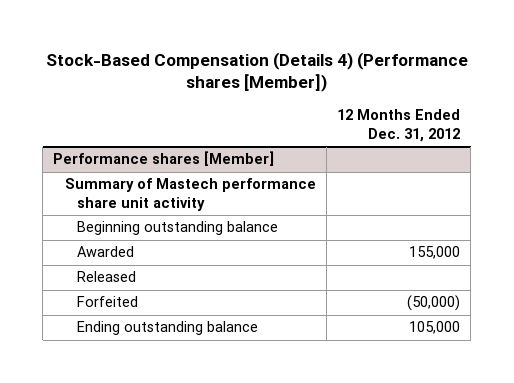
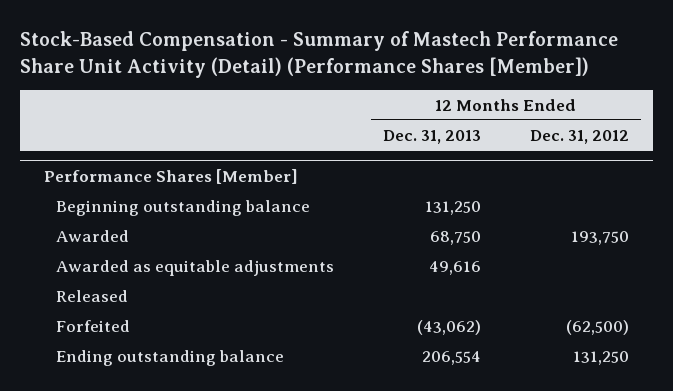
- Stock-Based Compensation (Details 4) (Performance shares [Member])
+ Stock-Based Compensation - Summary of Mastech Performance Share Unit Activity (Detail) (Performance Shares [Member])
- | 12 Months Ended Dec. 31, 2012
+ | 12 Months Ended Dec. 31, 2013 | 12 Months Ended Dec. 31, 2012
- Performance shares [Member]
- Summary of Mastech performance share unit activity
+ Performance Shares [Member]
- Awarded | 155,000
+ Awarded | 68,750 | 193,750
+ Awarded as equitable adjustments | 49,616 |
- Forfeited | (50,000)
- Ending outstanding balance | 105,000
+ Forfeited | (43,062) | (62,500)
+ Ending outstanding balance | 206,554 | 131,250

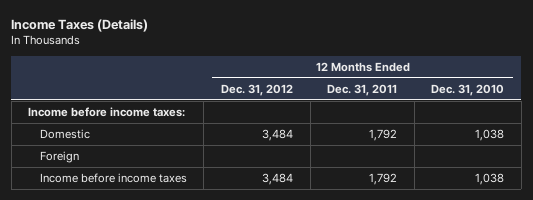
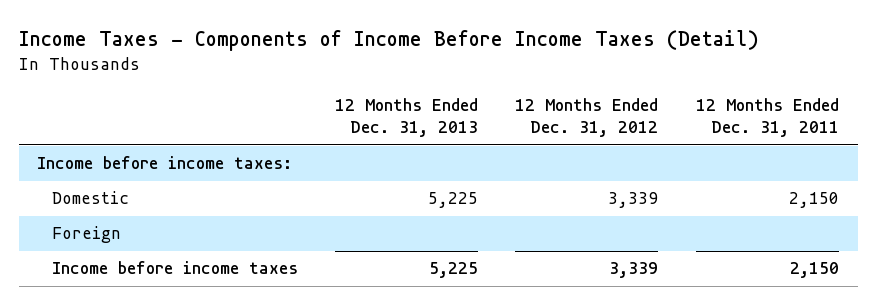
- Income Taxes (Details)
+ Income Taxes - Components of Income Before Income Taxes (Detail)
- | 12 Months Ended Dec. 31, 2012 | 12 Months Ended Dec. 31, 2011 | 12 Months Ended Dec. 31, 2010
+ | 12 Months Ended Dec. 31, 2013 | 12 Months Ended Dec. 31, 2012 | 12 Months Ended Dec. 31, 2011
- Domestic | 3,484 | 1,792 | 1,038
+ Domestic | 5,225 | 3,339 | 2,150
- Income before income taxes | 3,484 | 1,792 | 1,038
+ Income before income taxes | 5,225 | 3,339 | 2,150

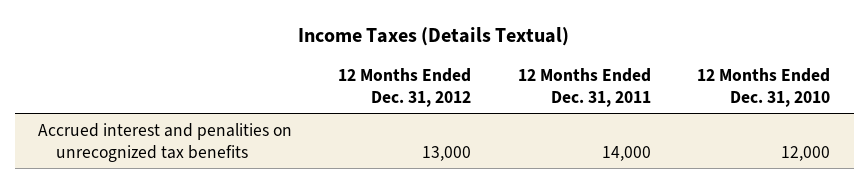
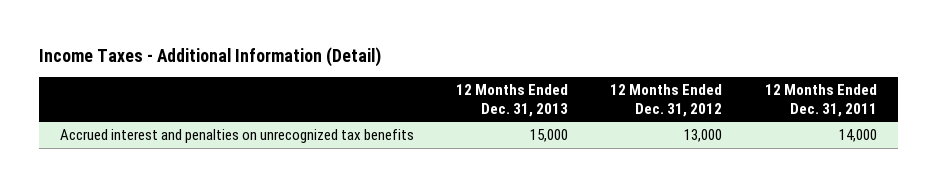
- Income Taxes (Details Textual)
+ Income Taxes - Additional Information (Detail)
- | 12 Months Ended Dec. 31, 2012 | 12 Months Ended Dec. 31, 2011 | 12 Months Ended Dec. 31, 2010
+ | 12 Months Ended Dec. 31, 2013 | 12 Months Ended Dec. 31, 2012 | 12 Months Ended Dec. 31, 2011
- Accrued interest and penalities on unrecognized tax benefits | 13,000 | 14,000 | 12,000
+ Accrued interest and penalties on unrecognized tax benefits | 15,000 | 13,000 | 14,000

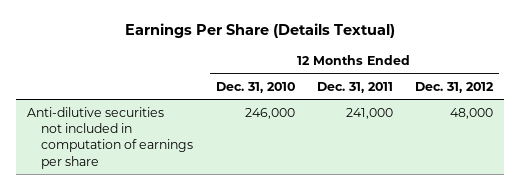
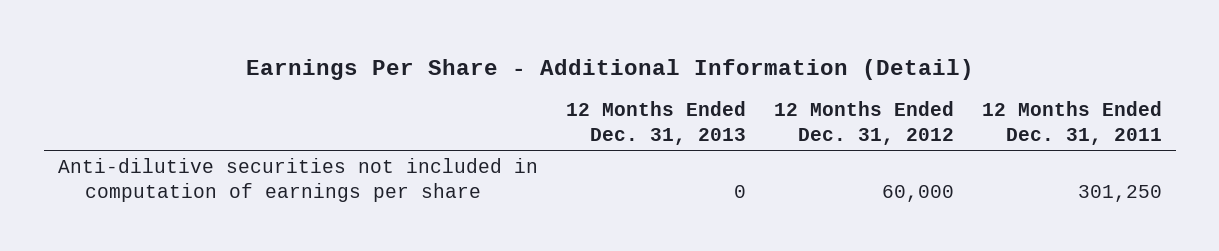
- Earnings Per Share (Details Textual)
+ Earnings Per Share - Additional Information (Detail)
- | 12 Months Ended Dec. 31, 2010 | 12 Months Ended Dec. 31, 2011 | 12 Months Ended Dec. 31, 2012
+ | 12 Months Ended Dec. 31, 2013 | 12 Months Ended Dec. 31, 2012 | 12 Months Ended Dec. 31, 2011
- Anti-dilutive securities not included in computation of earnings per share | 246,000 | 241,000 | 48,000
+ Anti-dilutive securities not included in computation of earnings per share | 0 | 60,000 | 301,250

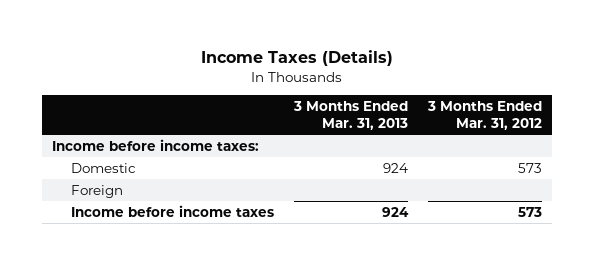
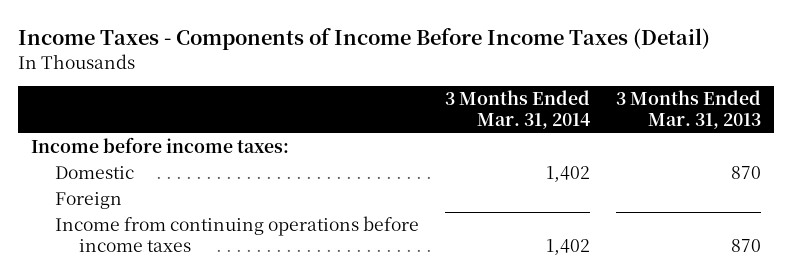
- Income Taxes (Details)
+ Income Taxes - Components of Income Before Income Taxes (Detail)
- | 3 Months Ended Mar. 31, 2013 | 3 Months Ended Mar. 31, 2012
+ | 3 Months Ended Mar. 31, 2014 | 3 Months Ended Mar. 31, 2013
- Domestic | 924 | 573
+ Domestic | 1,402 | 870
- Income before income taxes | 924 | 573
+ Income from continuing operations before income taxes | 1,402 | 870

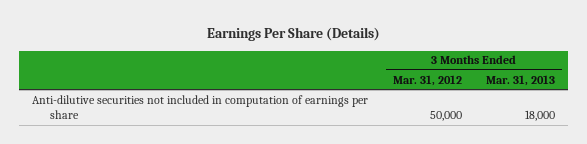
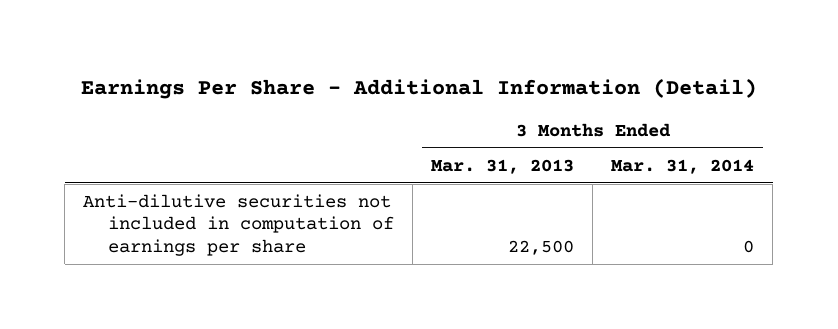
- Earnings Per Share (Details)
+ Earnings Per Share - Additional Information (Detail)
- | 3 Months Ended Mar. 31, 2012 | 3 Months Ended Mar. 31, 2013
+ | 3 Months Ended Mar. 31, 2013 | 3 Months Ended Mar. 31, 2014
- Anti-dilutive securities not included in computation of earnings per share | 50,000 | 18,000
+ Anti-dilutive securities not included in computation of earnings per share | 22,500 | 0

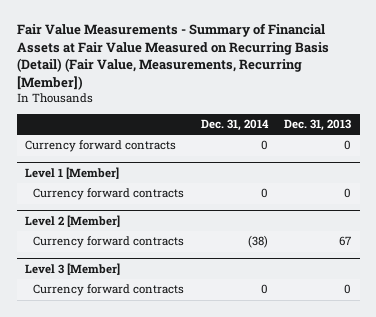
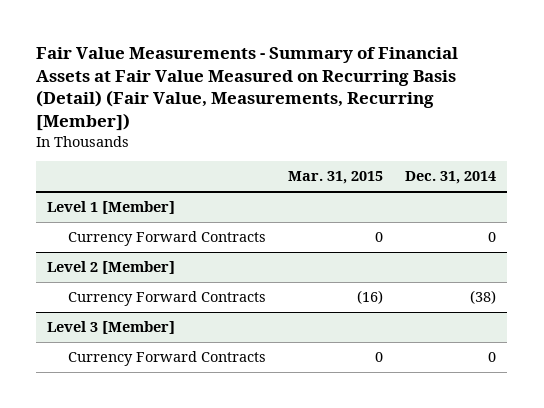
- | Dec. 31, 2014 | Dec. 31, 2013
+ | Mar. 31, 2015 | Dec. 31, 2014
- Currency forward contracts | 0 | 0
@ Level 1 [Member]
- Currency forward contracts | 0 | 0
+ Currency Forward Contracts | 0 | 0
@ Level 2 [Member]
- Currency forward contracts | (38) | 67
+ Currency Forward Contracts | (16) | (38)
@ Level 3 [Member]
- Currency forward contracts | 0 | 0
+ Currency Forward Contracts | 0 | 0

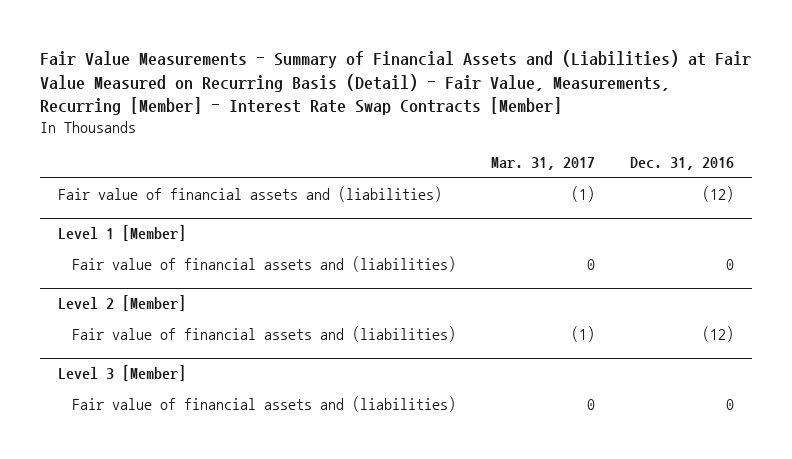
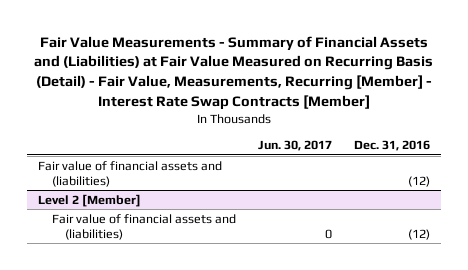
- | Mar. 31, 2017 | Dec. 31, 2016
+ | Jun. 30, 2017 | Dec. 31, 2016
- Level 1 [Member]
- Fair value of financial assets and (liabilities) | 0 | 0
- Level 3 [Member]
- Fair value of financial assets and (liabilities) | 0 | 0

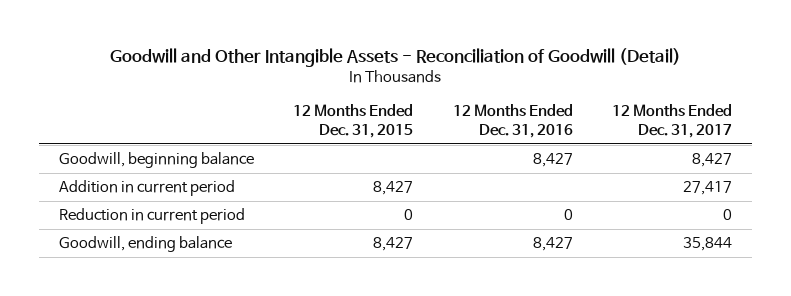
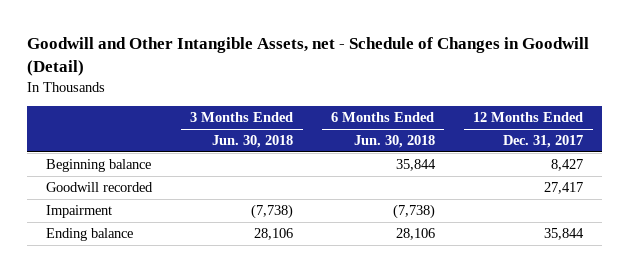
- Goodwill and Other Intangible Assets - Reconciliation of Goodwill (Detail)
+ Goodwill and Other Intangible Assets, net - Schedule of Changes in Goodwill (Detail)
- | 12 Months Ended Dec. 31, 2015 | 12 Months Ended Dec. 31, 2016 | 12 Months Ended Dec. 31, 2017
+ | 3 Months Ended Jun. 30, 2018 | 6 Months Ended Jun. 30, 2018 | 12 Months Ended Dec. 31, 2017
- Goodwill, beginning balance | | 8,427 | 8,427
- Addition in current period | 8,427 | | 27,417
- Reduction in current period | 0 | 0 | 0
- Goodwill, ending balance | 8,427 | 8,427 | 35,844
+ Beginning balance | | 35,844 | 8,427
+ Goodwill recorded | | | 27,417
+ Impairment | (7,738) | (7,738) |
+ Ending balance | 28,106 | 28,106 | 35,844

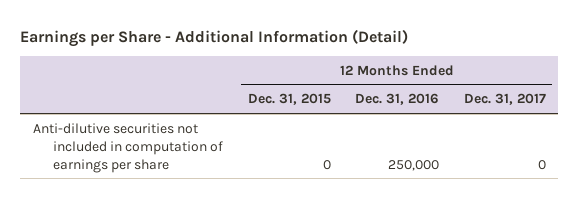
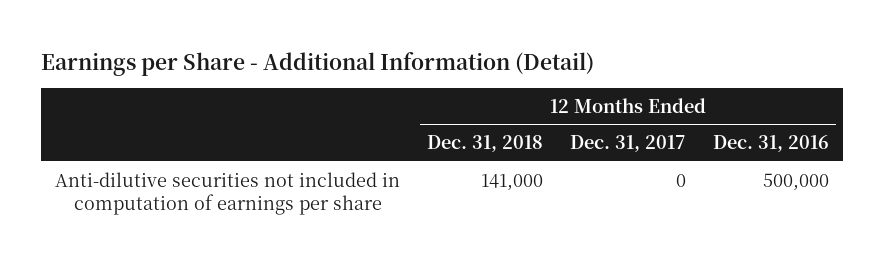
- | 12 Months Ended Dec. 31, 2015 | 12 Months Ended Dec. 31, 2016 | 12 Months Ended Dec. 31, 2017
+ | 12 Months Ended Dec. 31, 2018 | 12 Months Ended Dec. 31, 2017 | 12 Months Ended Dec. 31, 2016
- Anti-dilutive securities not included in computation of earnings per share | 0 | 250,000 | 0
+ Anti-dilutive securities not included in computation of earnings per share | 141,000 | 0 | 500,000

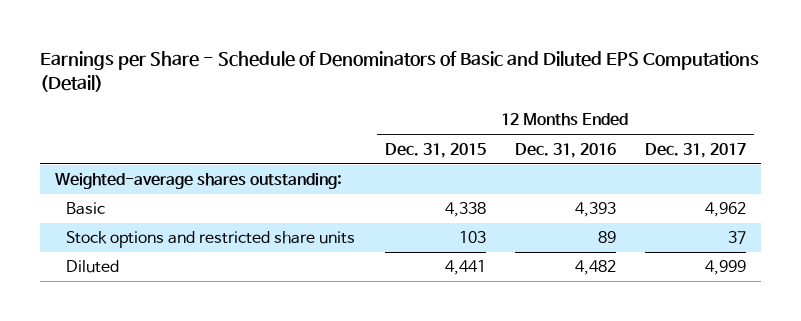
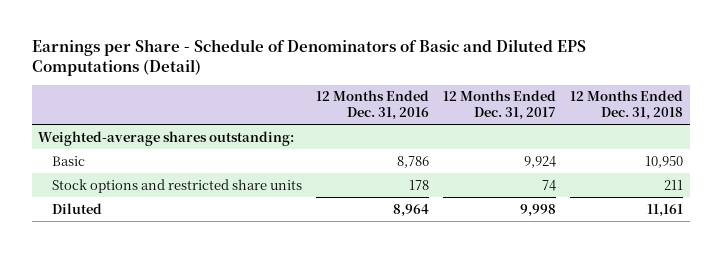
- | 12 Months Ended Dec. 31, 2015 | 12 Months Ended Dec. 31, 2016 | 12 Months Ended Dec. 31, 2017
+ | 12 Months Ended Dec. 31, 2016 | 12 Months Ended Dec. 31, 2017 | 12 Months Ended Dec. 31, 2018
- Basic | 4,338 | 4,393 | 4,962
- Stock options and restricted share units | 103 | 89 | 37
- Diluted | 4,441 | 4,482 | 4,999
+ Basic | 8,786 | 9,924 | 10,950
+ Stock options and restricted share units | 178 | 74 | 211
+ Diluted | 8,964 | 9,998 | 11,161

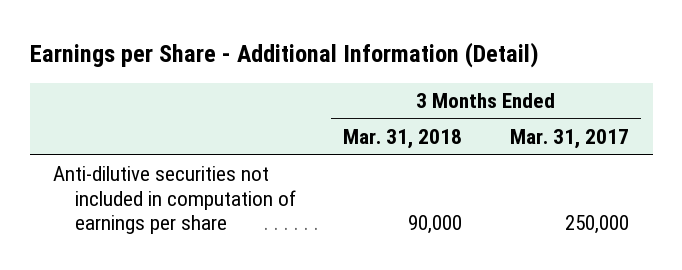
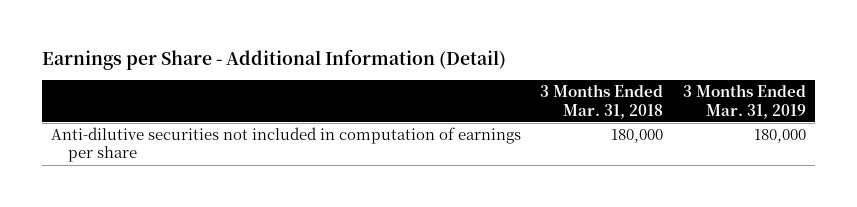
- | 3 Months Ended Mar. 31, 2018 | 3 Months Ended Mar. 31, 2017
+ | 3 Months Ended Mar. 31, 2018 | 3 Months Ended Mar. 31, 2019
- Anti-dilutive securities not included in computation of earnings per share | 90,000 | 250,000
+ Anti-dilutive securities not included in computation of earnings per share | 180,000 | 180,000

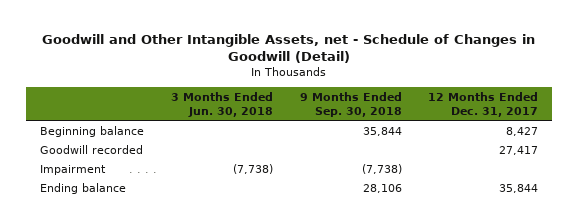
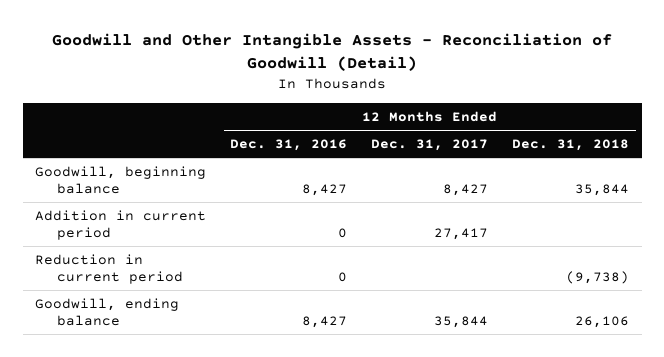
- Goodwill and Other Intangible Assets, net - Schedule of Changes in Goodwill (Detail)
+ Goodwill and Other Intangible Assets - Reconciliation of Goodwill (Detail)
- | 3 Months Ended Jun. 30, 2018 | 9 Months Ended Sep. 30, 2018 | 12 Months Ended Dec. 31, 2017
+ | 12 Months Ended Dec. 31, 2016 | 12 Months Ended Dec. 31, 2017 | 12 Months Ended Dec. 31, 2018
- Beginning balance | | 35,844 | 8,427
- Goodwill recorded | | | 27,417
- Impairment | (7,738) | (7,738) |
- Ending balance | | 28,106 | 35,844
+ Goodwill, beginning balance | 8,427 | 8,427 | 35,844
+ Addition in current period | 0 | 27,417 |
+ Reduction in current period | 0 | | (9,738)
+ Goodwill, ending balance | 8,427 | 35,844 | 26,106

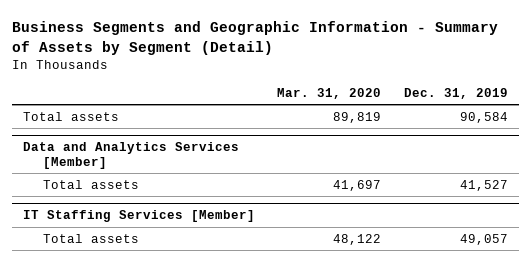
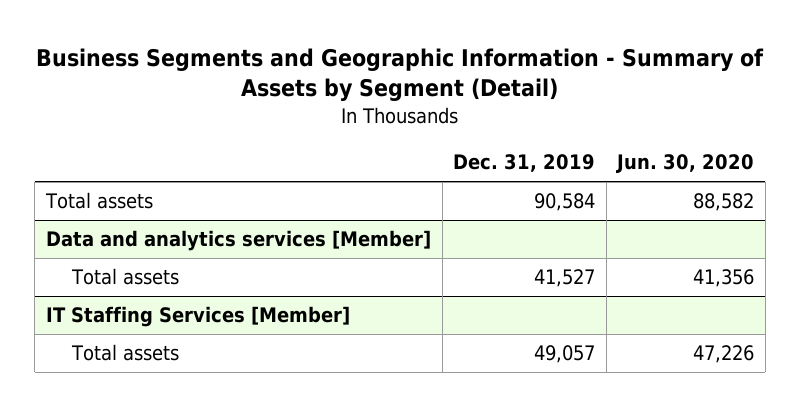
- | Mar. 31, 2020 | Dec. 31, 2019
+ | Dec. 31, 2019 | Jun. 30, 2020
- Data and Analytics Services [Member]
+ Data and analytics services [Member]

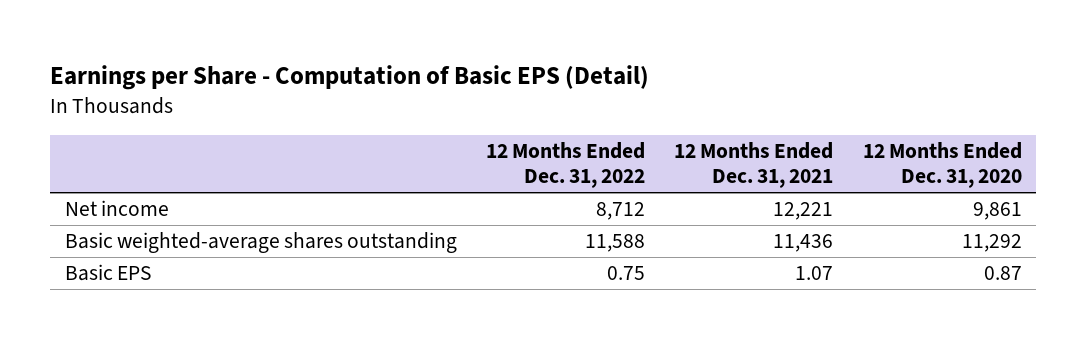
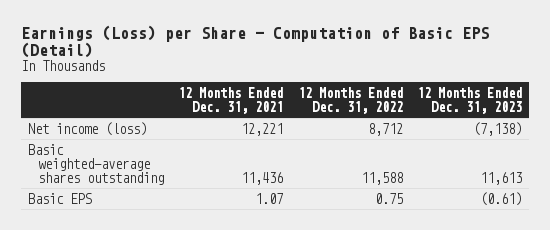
- Earnings per Share - Computation of Basic EPS (Detail)
+ Earnings (Loss) per Share - Computation of Basic EPS (Detail)
- | 12 Months Ended Dec. 31, 2022 | 12 Months Ended Dec. 31, 2021 | 12 Months Ended Dec. 31, 2020
+ | 12 Months Ended Dec. 31, 2021 | 12 Months Ended Dec. 31, 2022 | 12 Months Ended Dec. 31, 2023
- Net income | 8,712 | 12,221 | 9,861
+ Net income (loss) | 12,221 | 8,712 | (7,138)

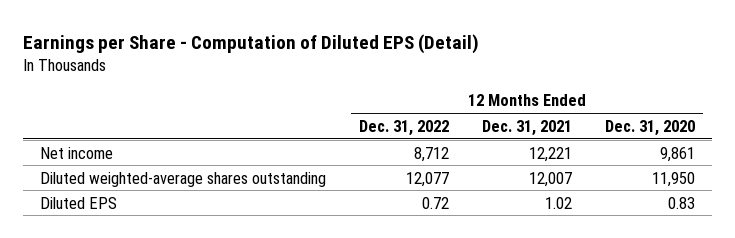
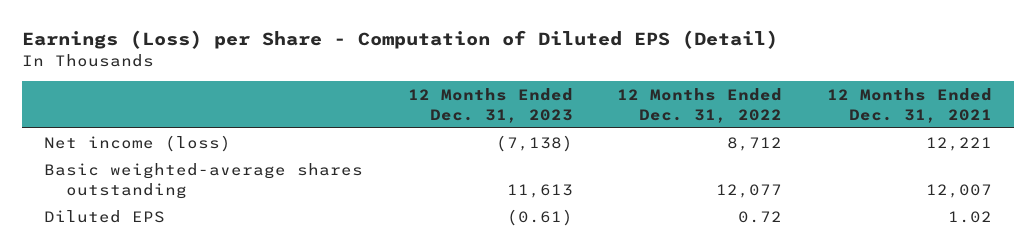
- Earnings per Share - Computation of Diluted EPS (Detail)
+ Earnings (Loss) per Share - Computation of Diluted EPS (Detail)
- | 12 Months Ended Dec. 31, 2022 | 12 Months Ended Dec. 31, 2021 | 12 Months Ended Dec. 31, 2020
+ | 12 Months Ended Dec. 31, 2023 | 12 Months Ended Dec. 31, 2022 | 12 Months Ended Dec. 31, 2021
- Net income | 8,712 | 12,221 | 9,861
- Diluted weighted-average shares outstanding | 12,077 | 12,007 | 11,950
+ Net income (loss) | (7,138) | 8,712 | 12,221
+ Basic weighted-average shares outstanding | 11,613 | 12,077 | 12,007

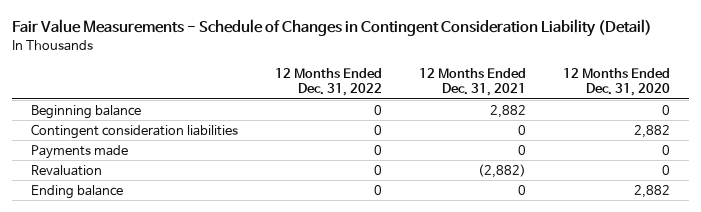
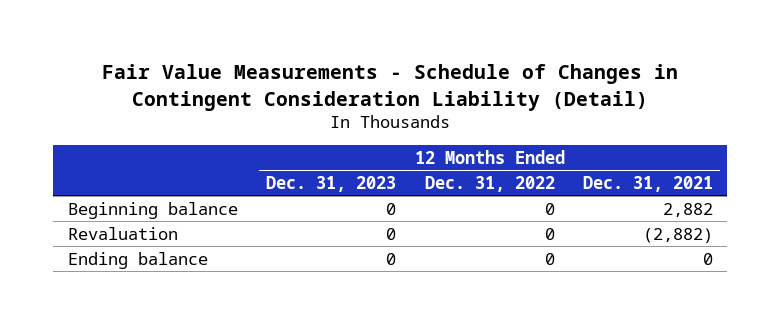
- | 12 Months Ended Dec. 31, 2022 | 12 Months Ended Dec. 31, 2021 | 12 Months Ended Dec. 31, 2020
+ | 12 Months Ended Dec. 31, 2023 | 12 Months Ended Dec. 31, 2022 | 12 Months Ended Dec. 31, 2021
- Contingent consideration liabilities | 0 | 0 | 2,882
- Payments made | 0 | 0 | 0

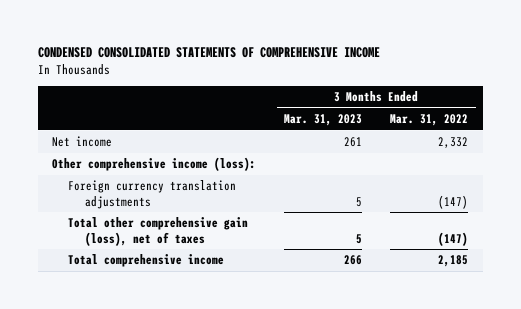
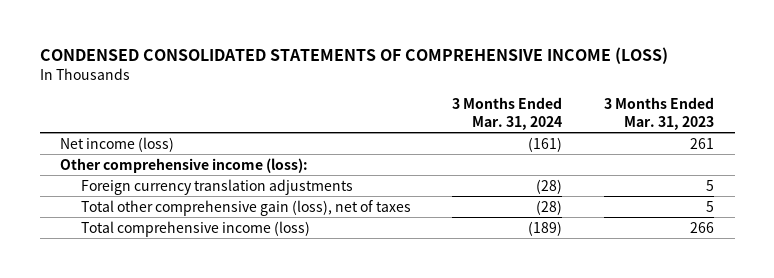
- CONDENSED CONSOLIDATED STATEMENTS OF COMPREHENSIVE INCOME
+ CONDENSED CONSOLIDATED STATEMENTS OF COMPREHENSIVE INCOME (LOSS)
- | 3 Months Ended Mar. 31, 2023 | 3 Months Ended Mar. 31, 2022
+ | 3 Months Ended Mar. 31, 2024 | 3 Months Ended Mar. 31, 2023
- Net income | 261 | 2,332
+ Net income (loss) | (161) | 261
- Total comprehensive income | 266 | 2,185
+ Total comprehensive income (loss) | (189) | 266

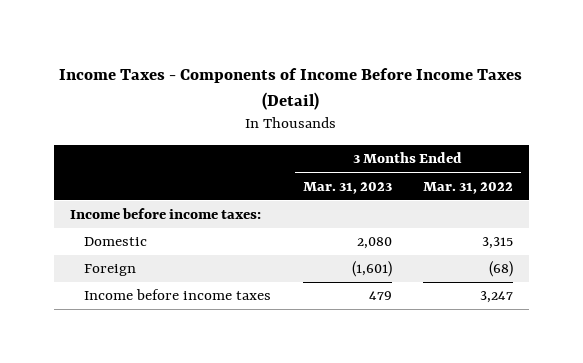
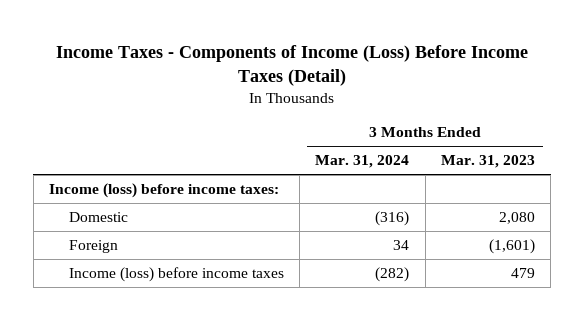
- Income Taxes - Components of Income Before Income Taxes (Detail)
+ Income Taxes - Components of Income (Loss) Before Income Taxes (Detail)
- | 3 Months Ended Mar. 31, 2023 | 3 Months Ended Mar. 31, 2022
+ | 3 Months Ended Mar. 31, 2024 | 3 Months Ended Mar. 31, 2023
- Income before income taxes:
+ Income (loss) before income taxes:
- Income before income taxes | 479 | 3,247
+ Income (loss) before income taxes | (282) | 479

